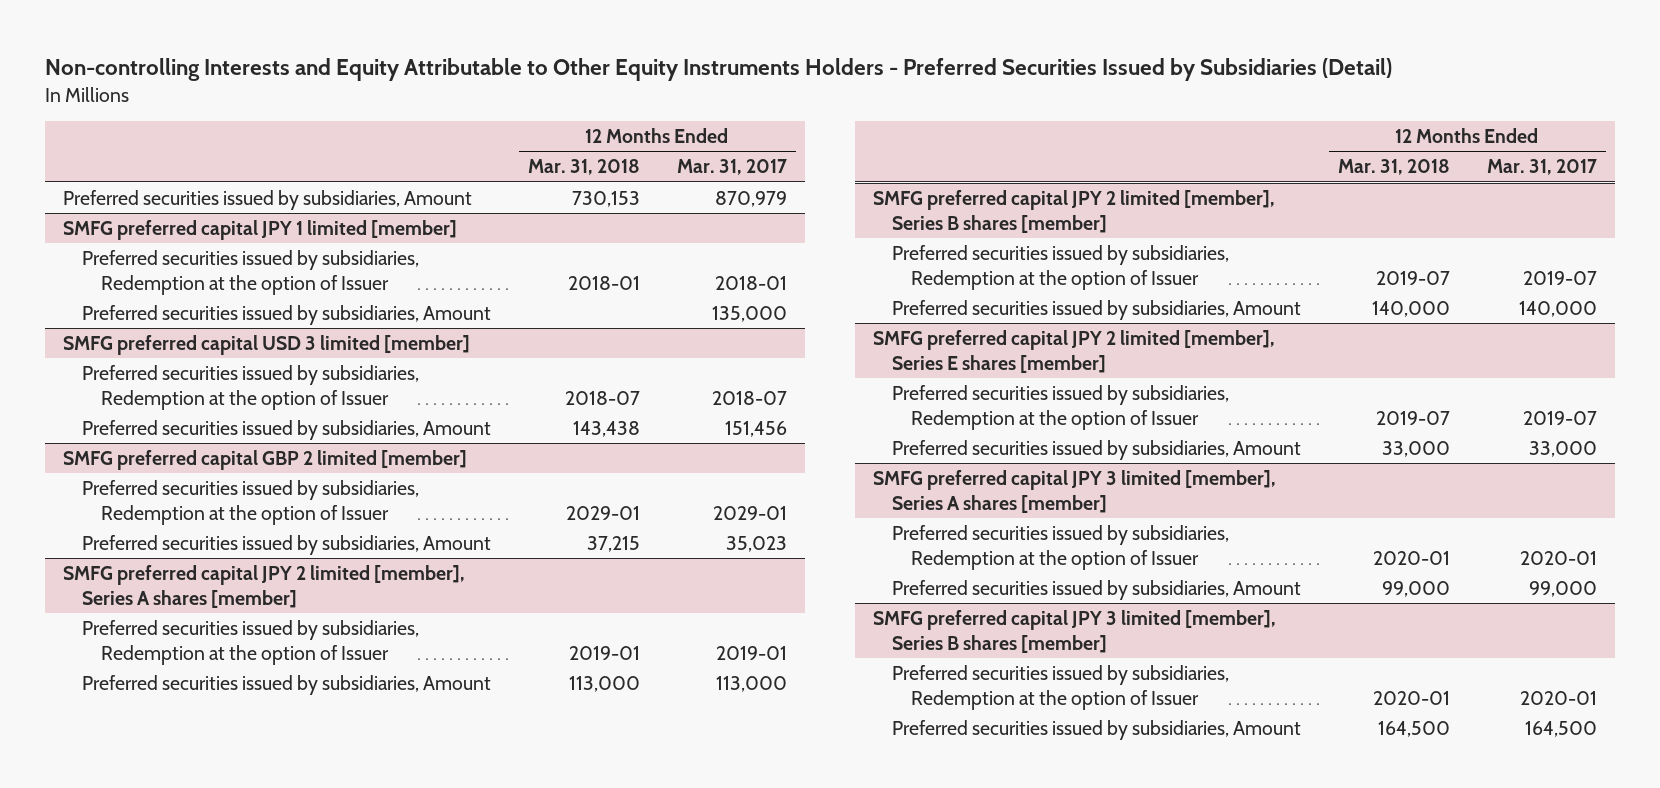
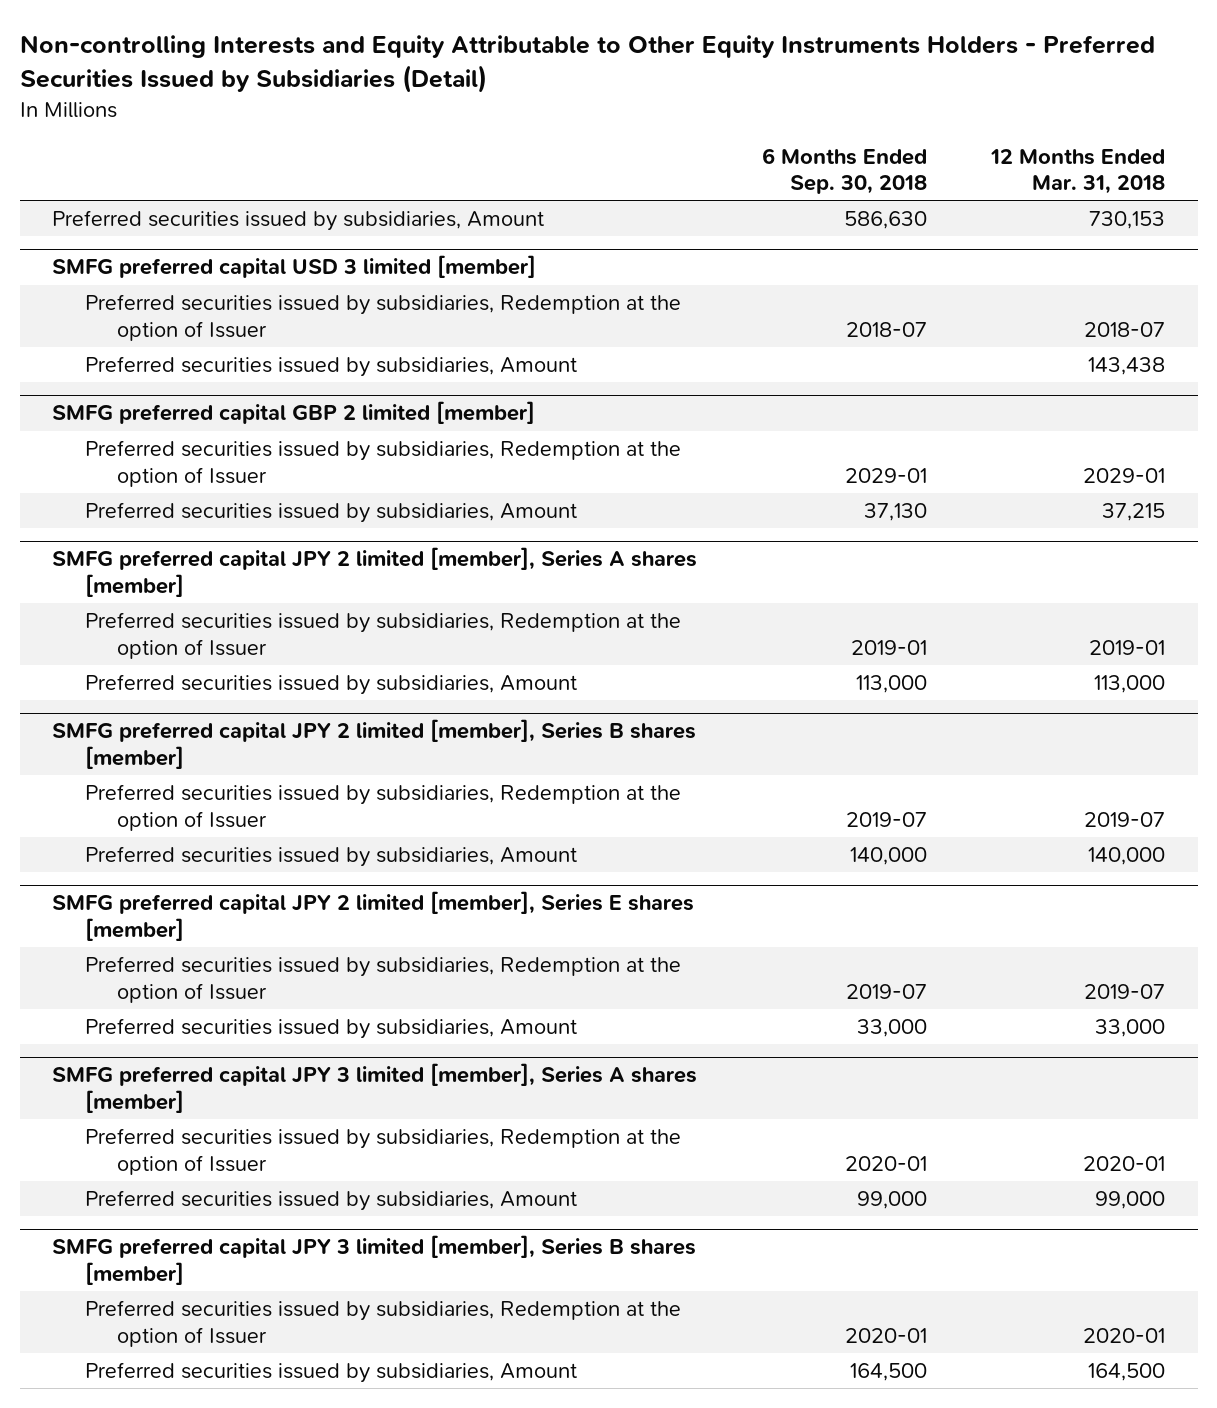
- | 12 Months Ended Mar. 31, 2018 | 12 Months Ended Mar. 31, 2017
+ | 6 Months Ended Sep. 30, 2018 | 12 Months Ended Mar. 31, 2018
- SMFG preferred capital JPY 1 limited [member]
- Preferred securities issued by subsidiaries, Redemption at the option of Issuer | 2018-01 | 2018-01
- Preferred securities issued by subsidiaries, Amount | | 135,000

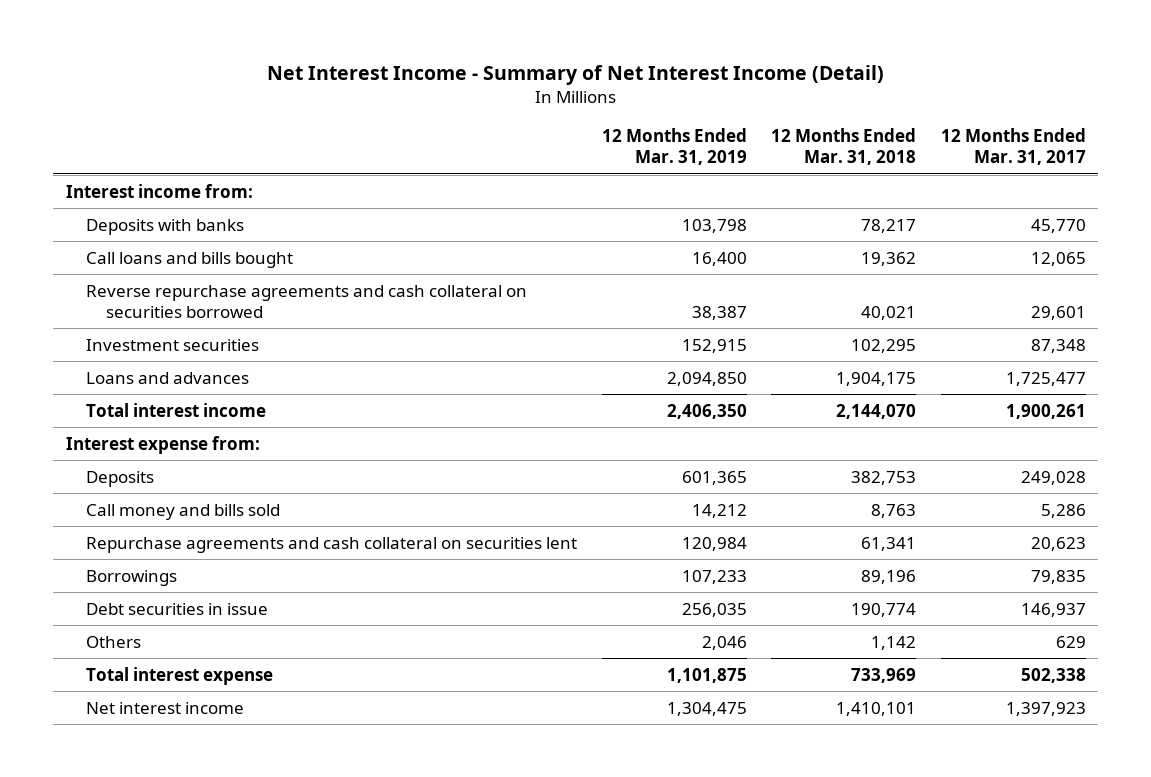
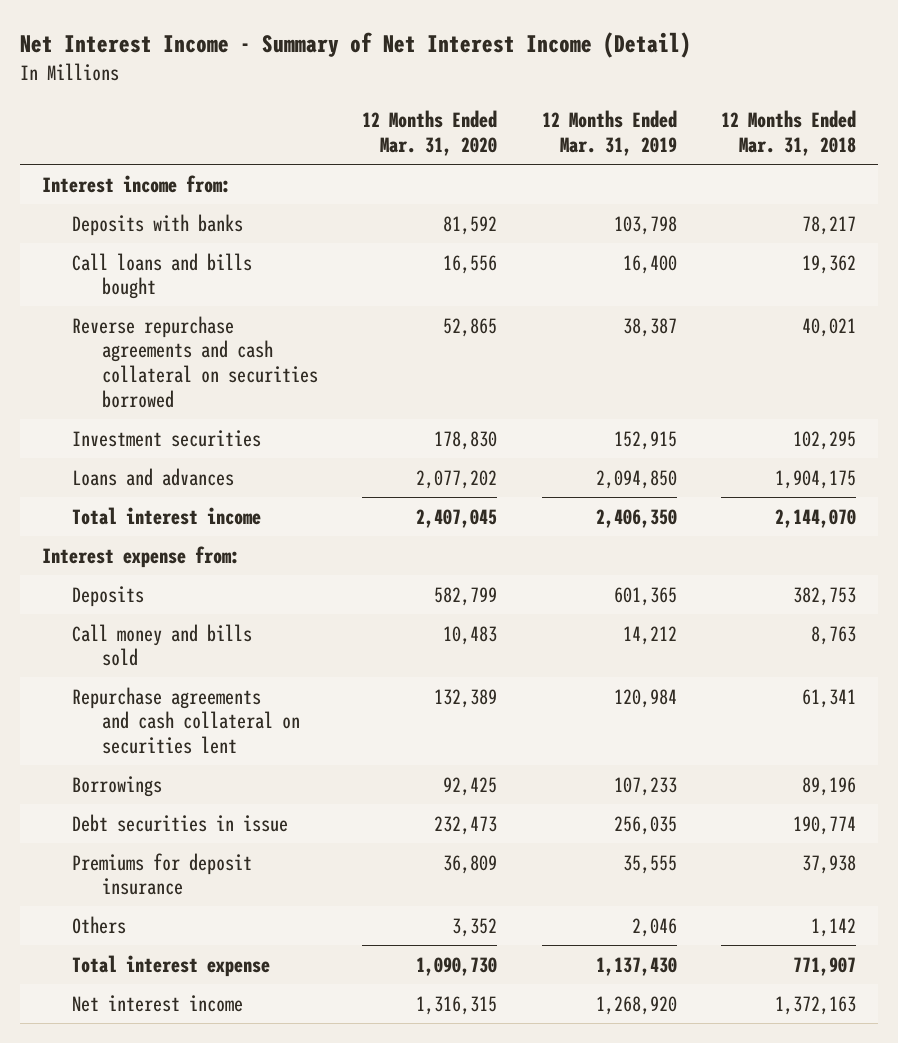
- | 12 Months Ended Mar. 31, 2019 | 12 Months Ended Mar. 31, 2018 | 12 Months Ended Mar. 31, 2017
+ | 12 Months Ended Mar. 31, 2020 | 12 Months Ended Mar. 31, 2019 | 12 Months Ended Mar. 31, 2018
+ Premiums for deposit insurance | 36,809 | 35,555 | 37,938
- Total interest expense | 1,101,875 | 733,969 | 502,338
- Net interest income | 1,304,475 | 1,410,101 | 1,397,923
+ Total interest expense | 1,090,730 | 1,137,430 | 771,907
+ Net interest income | 1,316,315 | 1,268,920 | 1,372,163

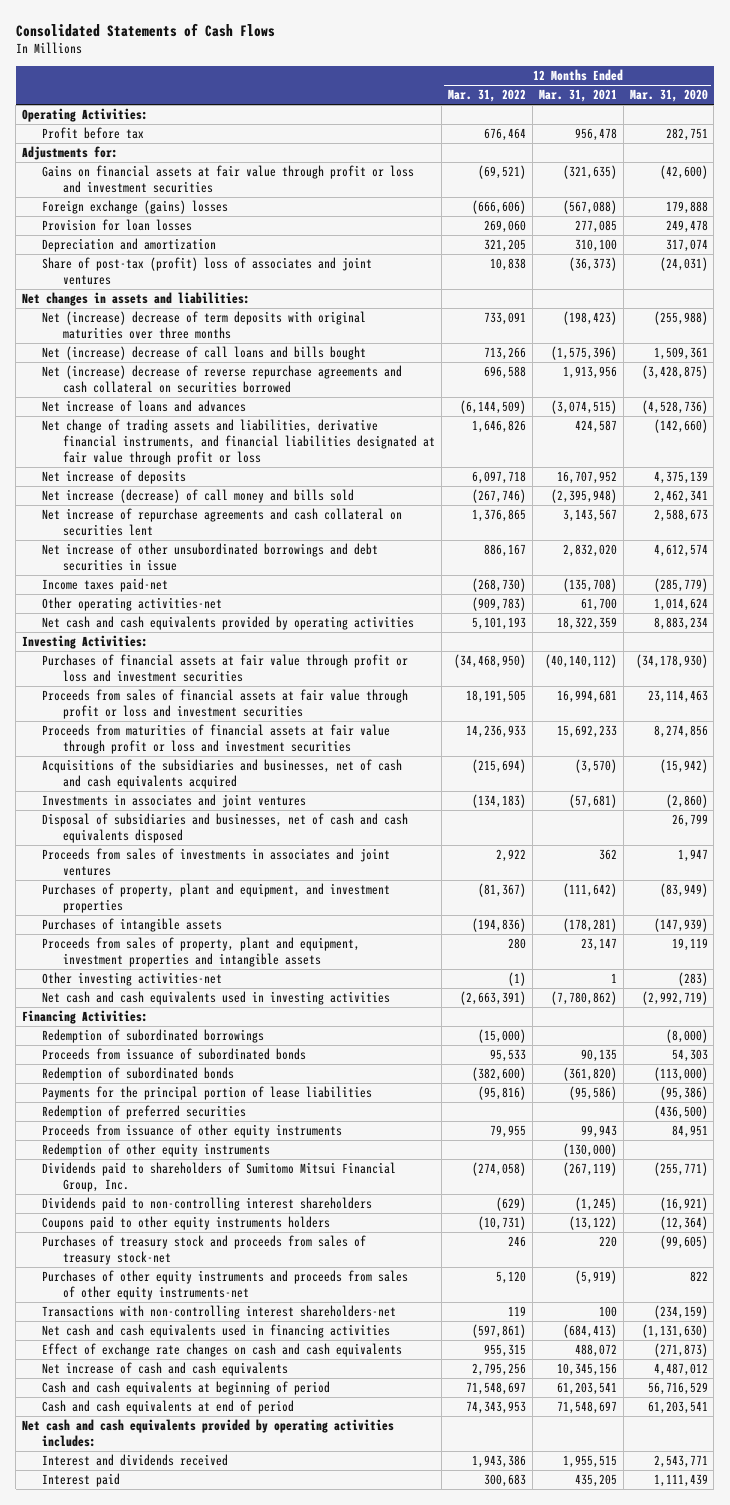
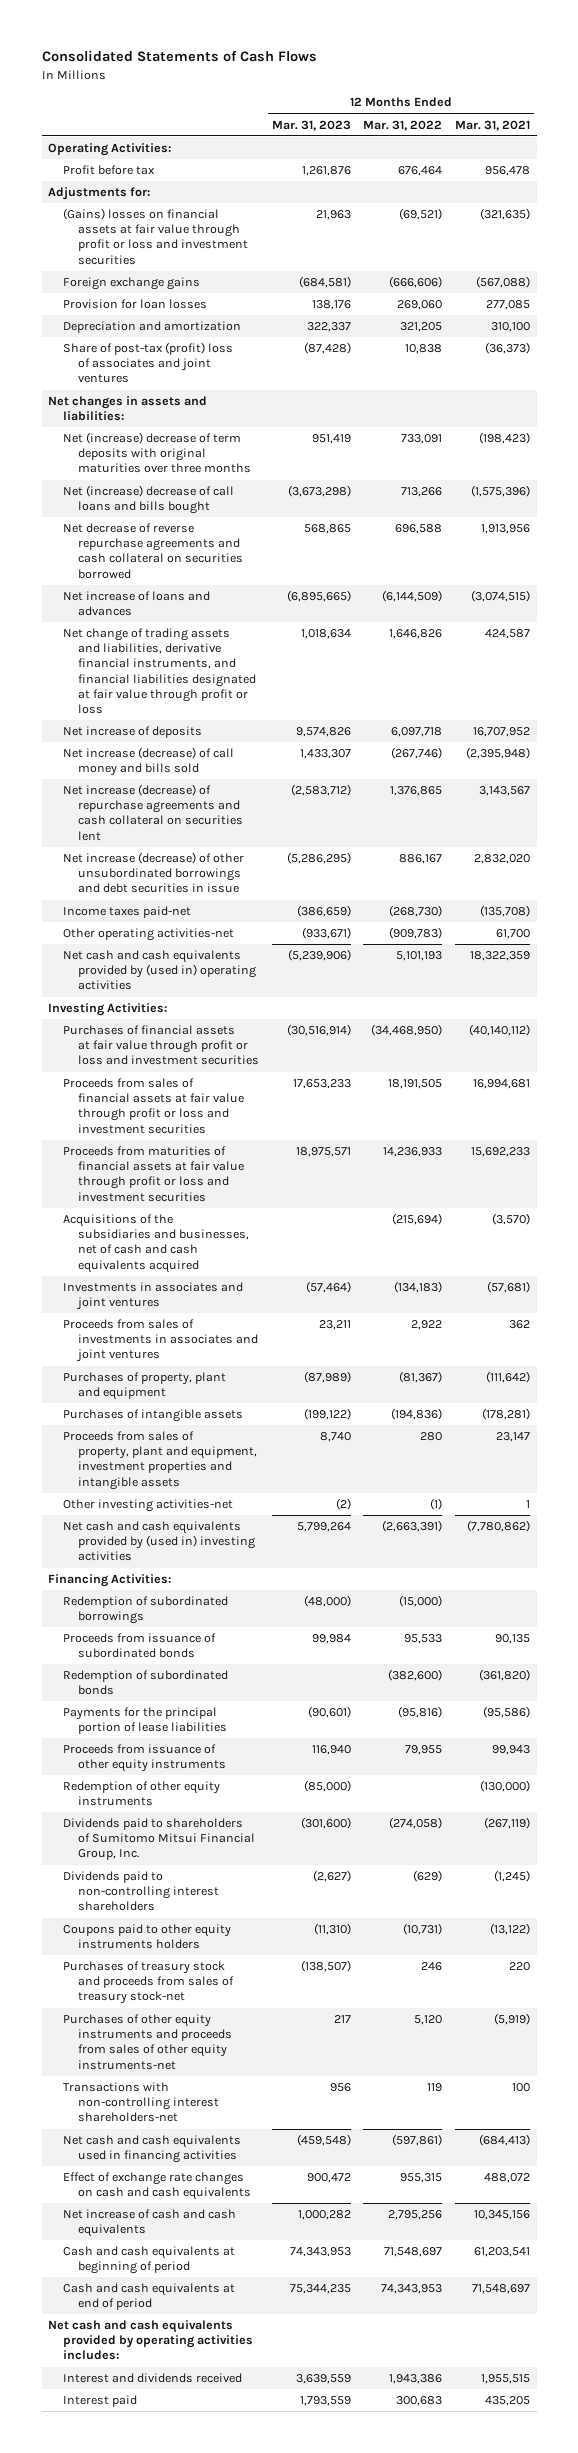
- | 12 Months Ended Mar. 31, 2022 | 12 Months Ended Mar. 31, 2021 | 12 Months Ended Mar. 31, 2020
+ | 12 Months Ended Mar. 31, 2023 | 12 Months Ended Mar. 31, 2022 | 12 Months Ended Mar. 31, 2021
- Gains on financial assets at fair value through profit or loss and investment securities | (69,521) | (321,635) | (42,600)
- Foreign exchange (gains) losses | (666,606) | (567,088) | 179,888
+ (Gains) losses on financial assets at fair value through profit or loss and investment securities | 21,963 | (69,521) | (321,635)
+ Foreign exchange gains | (684,581) | (666,606) | (567,088)
- Net (increase) decrease of reverse repurchase agreements and cash collateral on securities borrowed | 696,588 | 1,913,956 | (3,428,875)
+ Net decrease of reverse repurchase agreements and cash collateral on securities borrowed | 568,865 | 696,588 | 1,913,956
- Net increase of repurchase agreements and cash collateral on securities lent | 1,376,865 | 3,143,567 | 2,588,673
- Net increase of other unsubordinated borrowings and debt securities in issue | 886,167 | 2,832,020 | 4,612,574
+ Net increase (decrease) of repurchase agreements and cash collateral on securities lent | (2,583,712) | 1,376,865 | 3,143,567
+ Net increase (decrease) of other unsubordinated borrowings and debt securities in issue | (5,286,295) | 886,167 | 2,832,020
- Net cash and cash equivalents provided by operating activities | 5,101,193 | 18,322,359 | 8,883,234
+ Net cash and cash equivalents provided by (used in) operating activities | (5,239,906) | 5,101,193 | 18,322,359
- Disposal of subsidiaries and businesses, net of cash and cash equivalents disposed | | | 26,799
- Purchases of property, plant and equipment, and investment properties | (81,367) | (111,642) | (83,949)
+ Purchases of property, plant and equipment | (87,989) | (81,367) | (111,642)
- Net cash and cash equivalents used in investing activities | (2,663,391) | (7,780,862) | (2,992,719)
+ Net cash and cash equivalents provided by (used in) investing activities | 5,799,264 | (2,663,391) | (7,780,862)
- Redemption of preferred securities | | | (436,500)

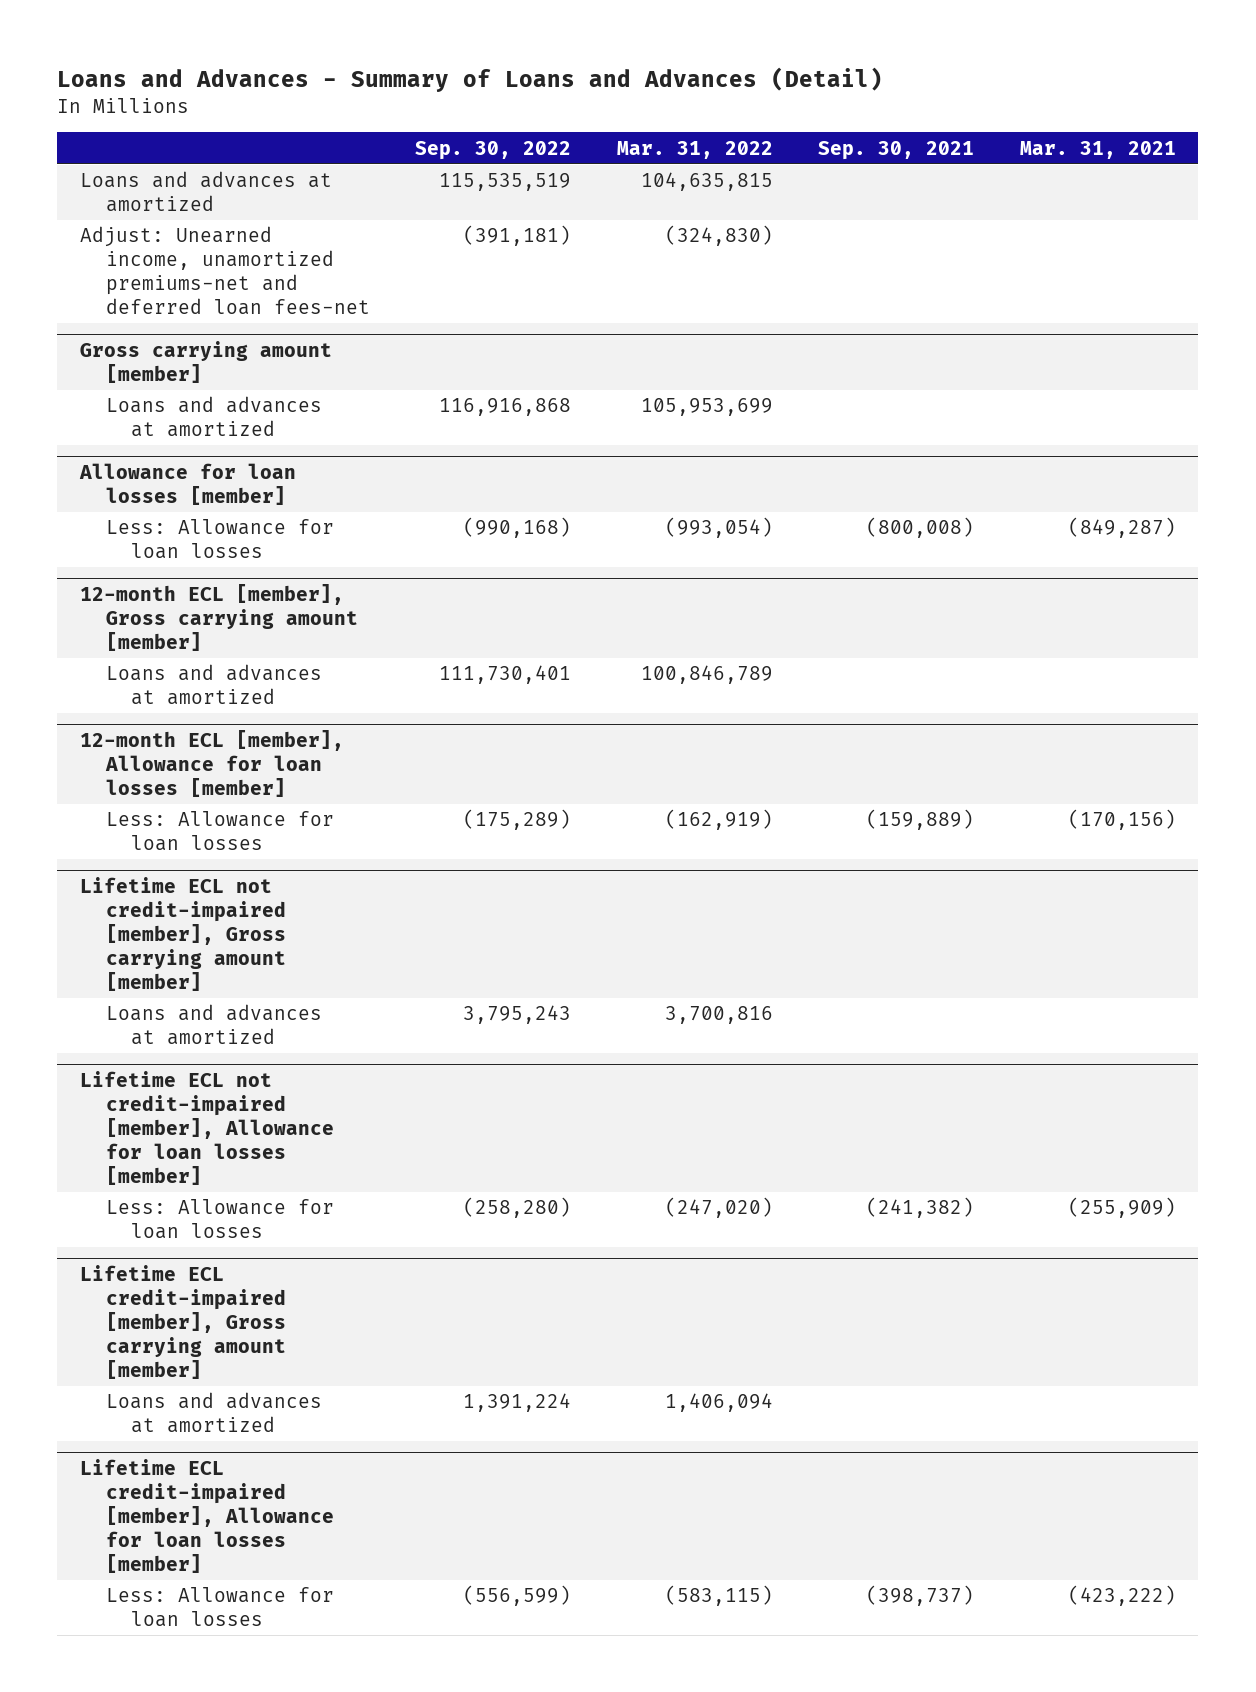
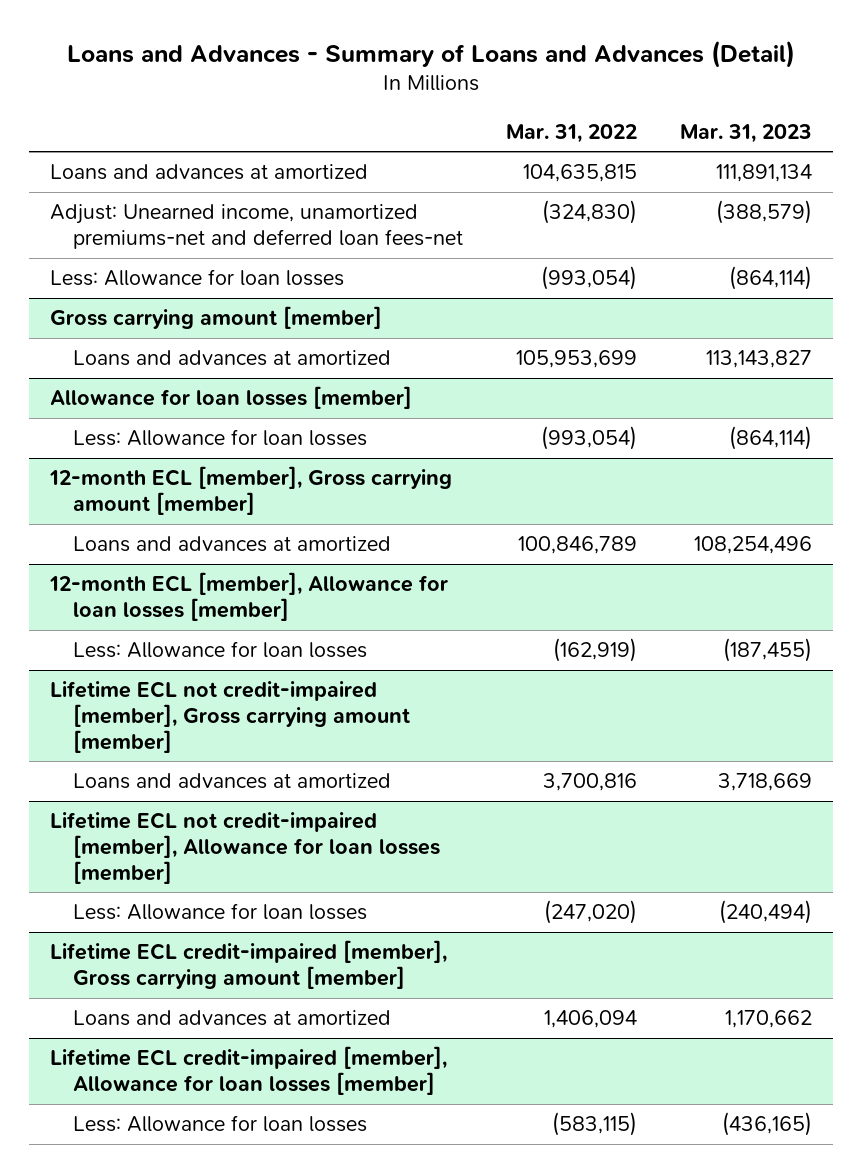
- | Sep. 30, 2022 | Mar. 31, 2022 | Sep. 30, 2021 | Mar. 31, 2021
+ | Mar. 31, 2022 | Mar. 31, 2023
+ Less: Allowance for loan losses | (993,054) | (864,114)

